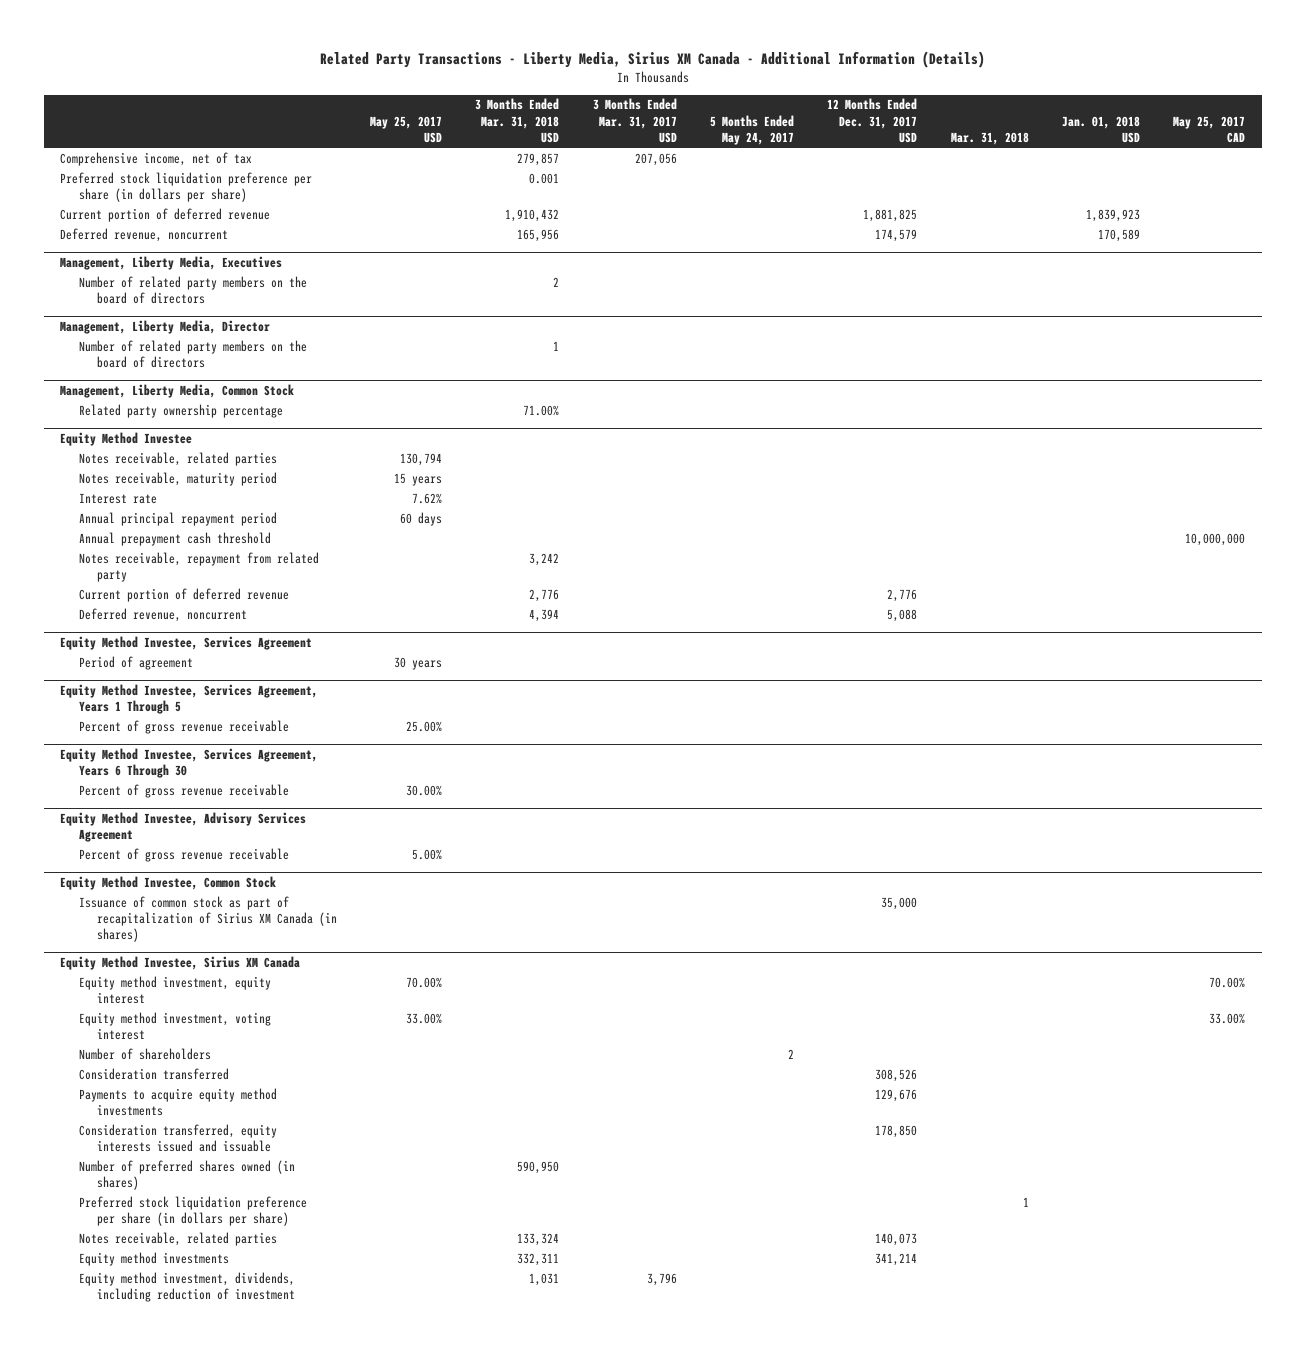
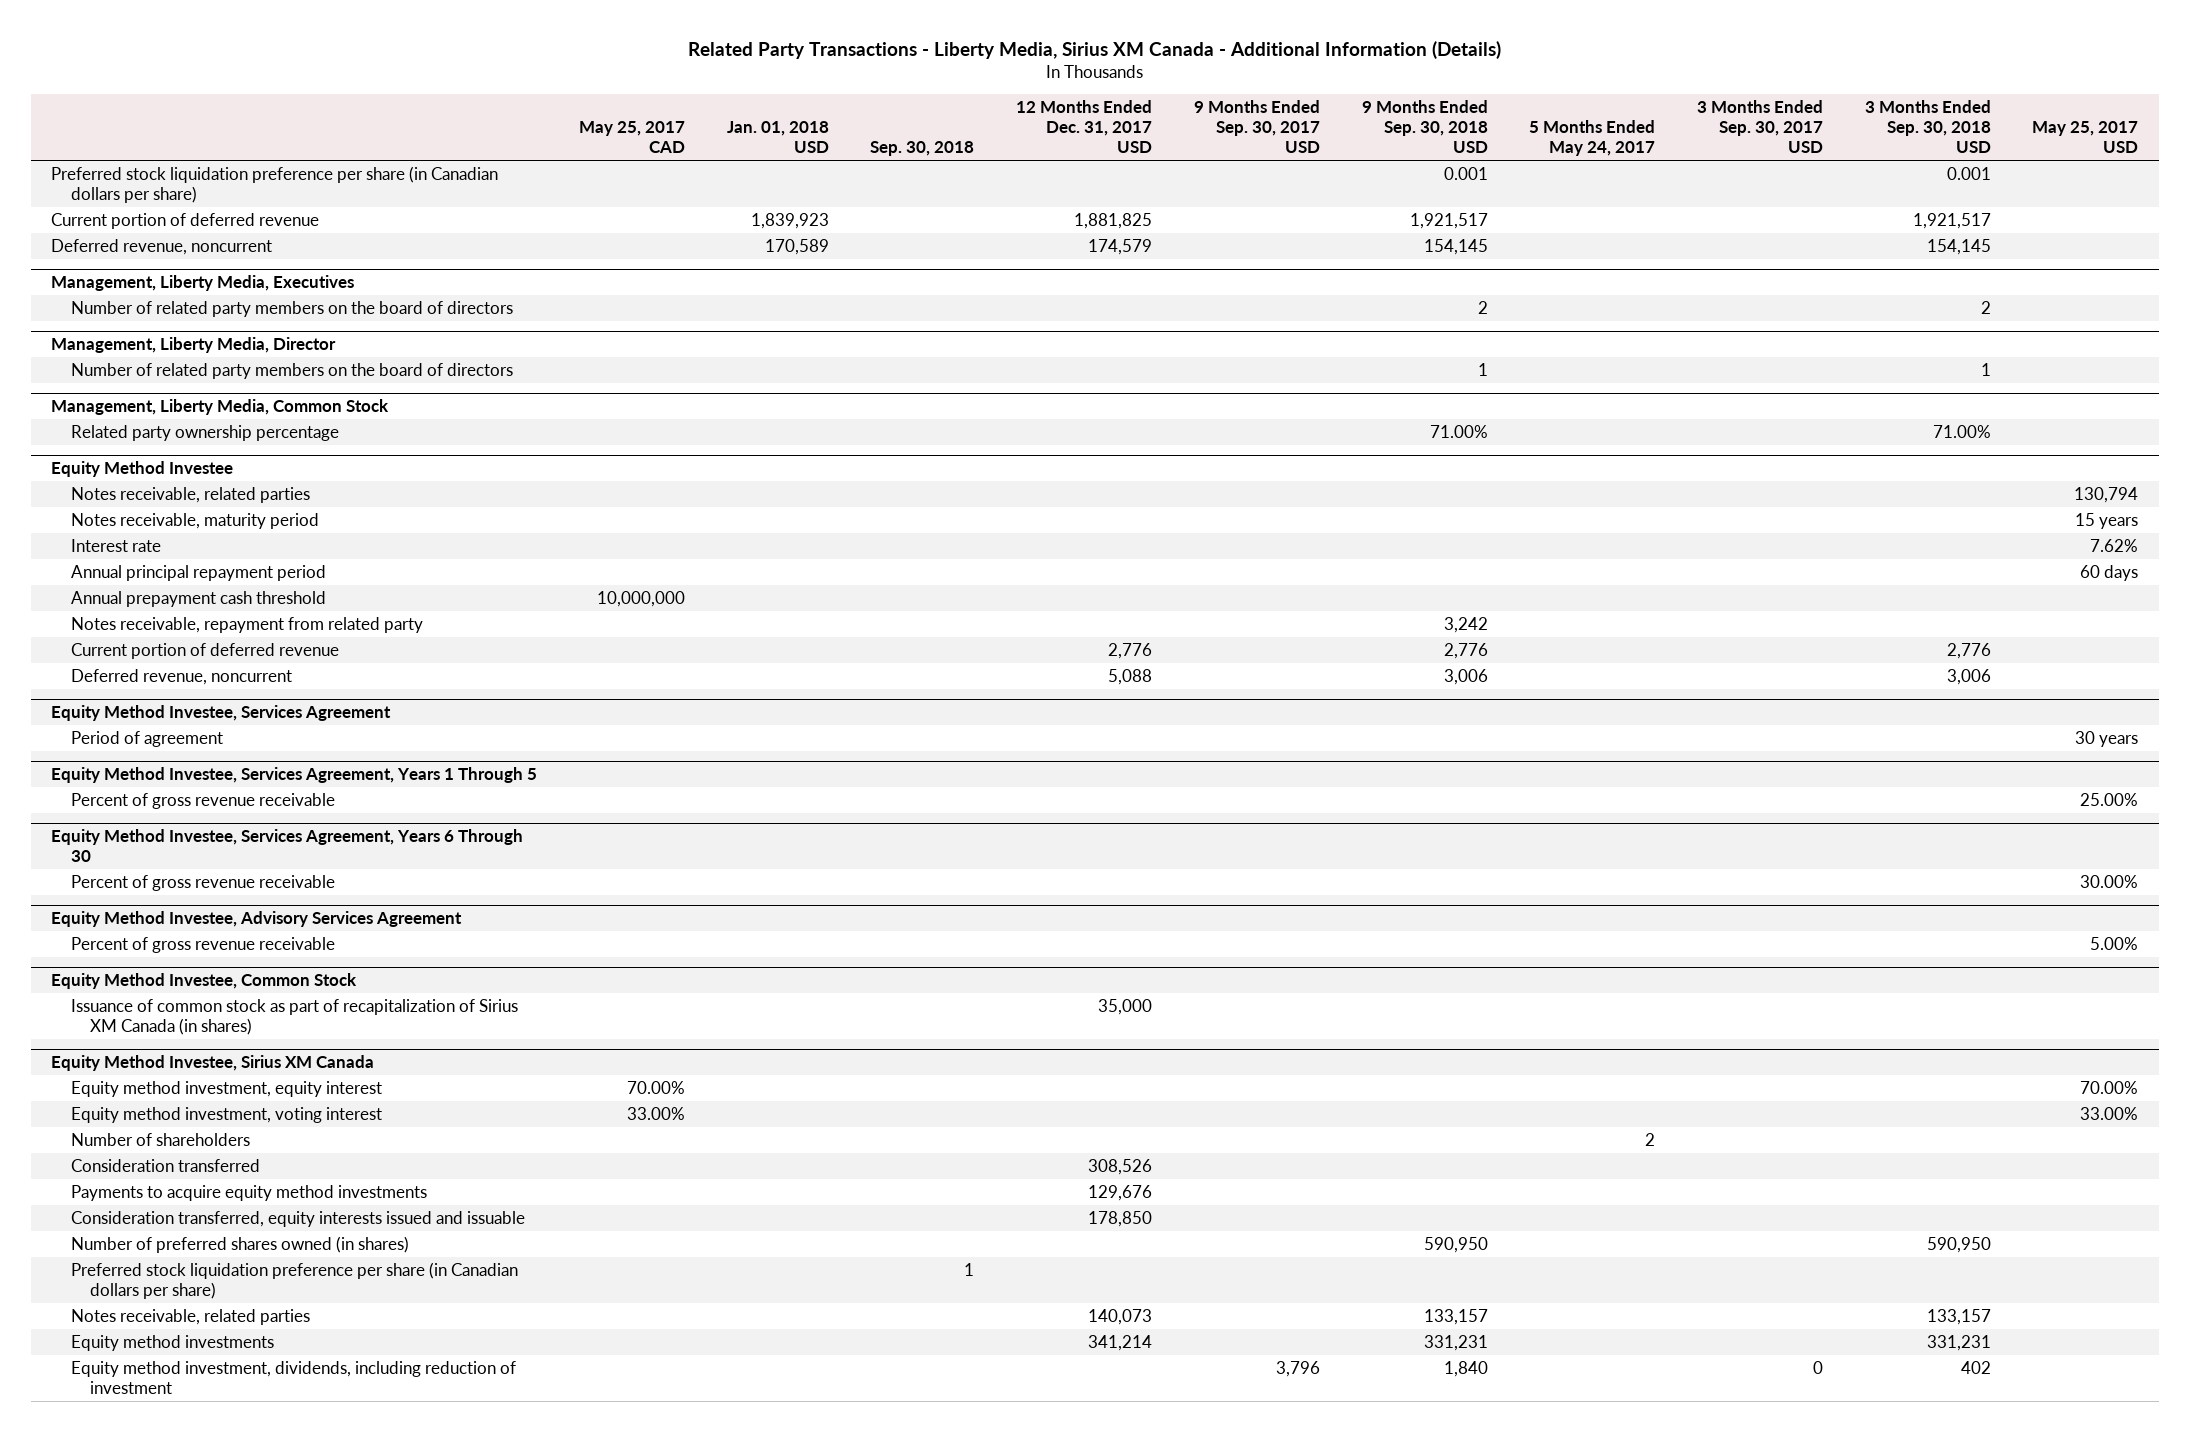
- | May 25, 2017 USD | 3 Months Ended Mar. 31, 2018 USD | 3 Months Ended Mar. 31, 2017 USD | 5 Months Ended May 24, 2017 | 12 Months Ended Dec. 31, 2017 USD | Mar. 31, 2018 | Jan. 01, 2018 USD | May 25, 2017 CAD
+ | May 25, 2017 CAD | Jan. 01, 2018 USD | Sep. 30, 2018 | 12 Months Ended Dec. 31, 2017 USD | 9 Months Ended Sep. 30, 2017 USD | 9 Months Ended Sep. 30, 2018 USD | 5 Months Ended May 24, 2017 | 3 Months Ended Sep. 30, 2017 USD | 3 Months Ended Sep. 30, 2018 USD | May 25, 2017 USD
- Comprehensive income, net of tax | | 279,857 | 207,056 | | | | |
- Preferred stock liquidation preference per share (in dollars per share) | | 0.001 | | | | | |
+ Preferred stock liquidation preference per share (in Canadian dollars per share) | | | | | | 0.001 | | | 0.001 |
@ Equity Method Investee, Sirius XM Canada
- Preferred stock liquidation preference per share (in dollars per share) | | | | | | 1 | |
+ Preferred stock liquidation preference per share (in Canadian dollars per share) | | | 1 | | | | | | |

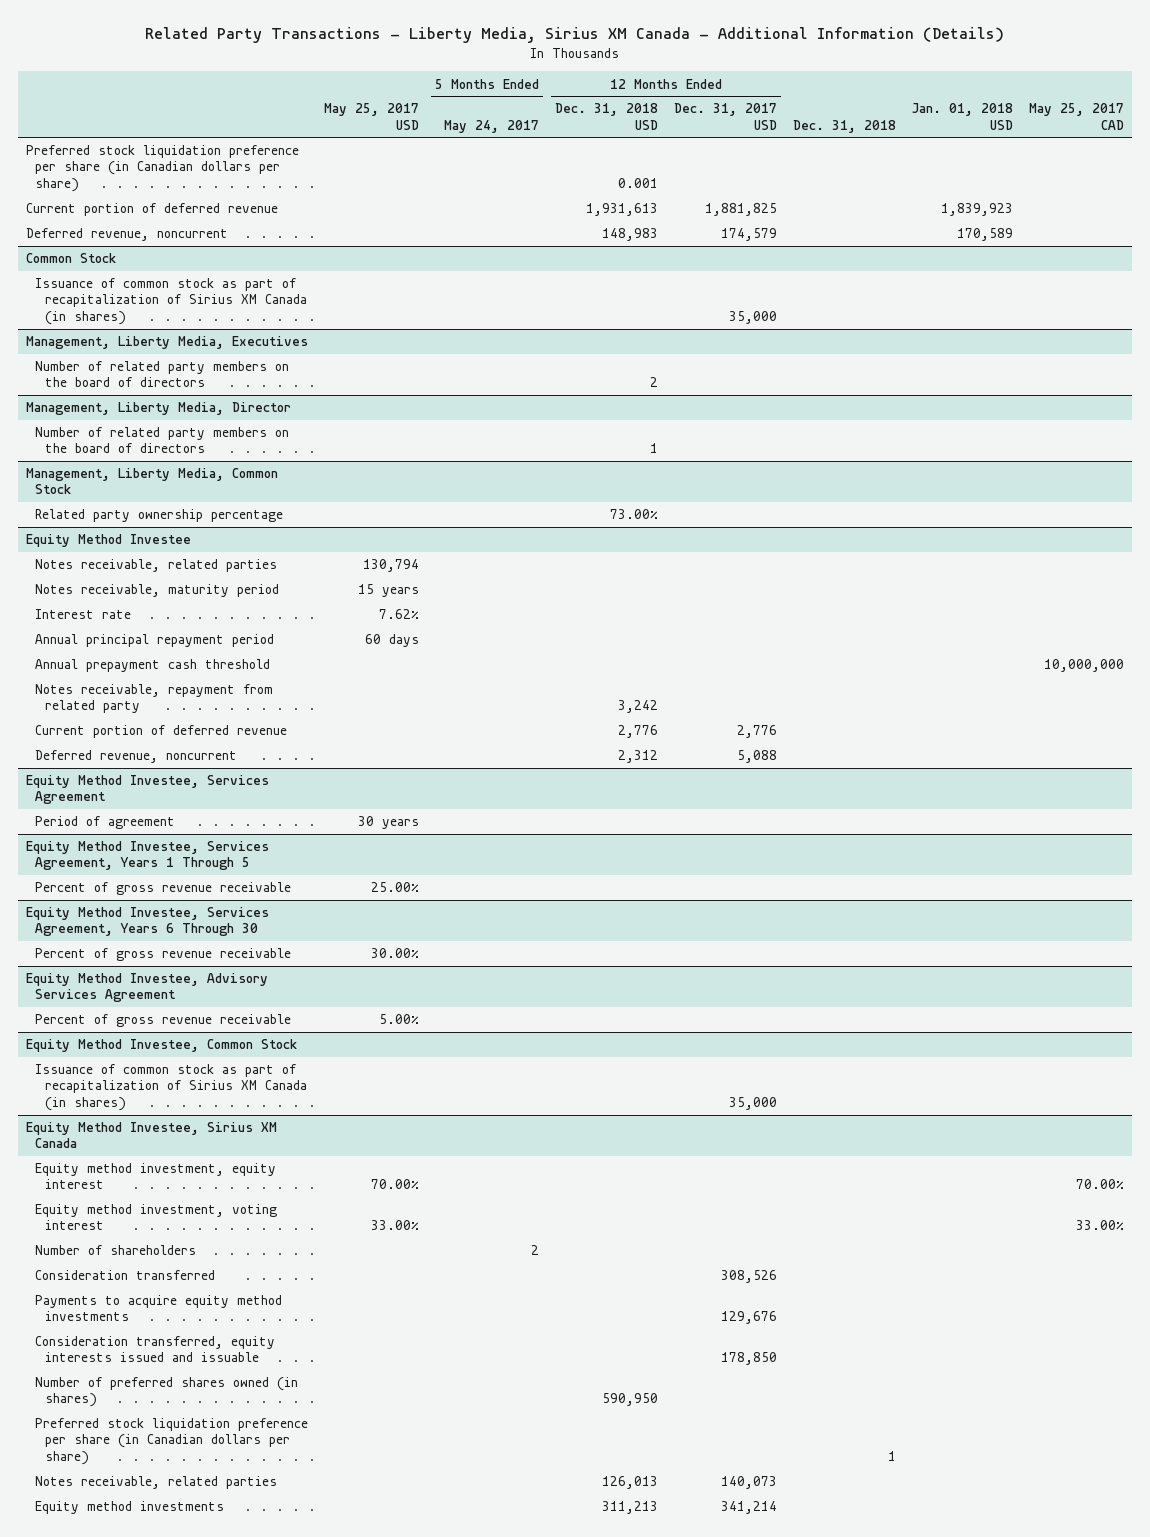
- | May 25, 2017 CAD | Jan. 01, 2018 USD | Sep. 30, 2018 | 12 Months Ended Dec. 31, 2017 USD | 9 Months Ended Sep. 30, 2017 USD | 9 Months Ended Sep. 30, 2018 USD | 5 Months Ended May 24, 2017 | 3 Months Ended Sep. 30, 2017 USD | 3 Months Ended Sep. 30, 2018 USD | May 25, 2017 USD
+ | May 25, 2017 USD | 5 Months Ended May 24, 2017 | 12 Months Ended Dec. 31, 2018 USD | 12 Months Ended Dec. 31, 2017 USD | Dec. 31, 2018 | Jan. 01, 2018 USD | May 25, 2017 CAD
+ Common Stock
+ Issuance of common stock as part of recapitalization of Sirius XM Canada (in shares) | | | | 35,000 | | |
@ Equity Method Investee, Sirius XM Canada
- Equity method investment, dividends, including reduction of investment | | | | | 3,796 | 1,840 | | 0 | 402 |

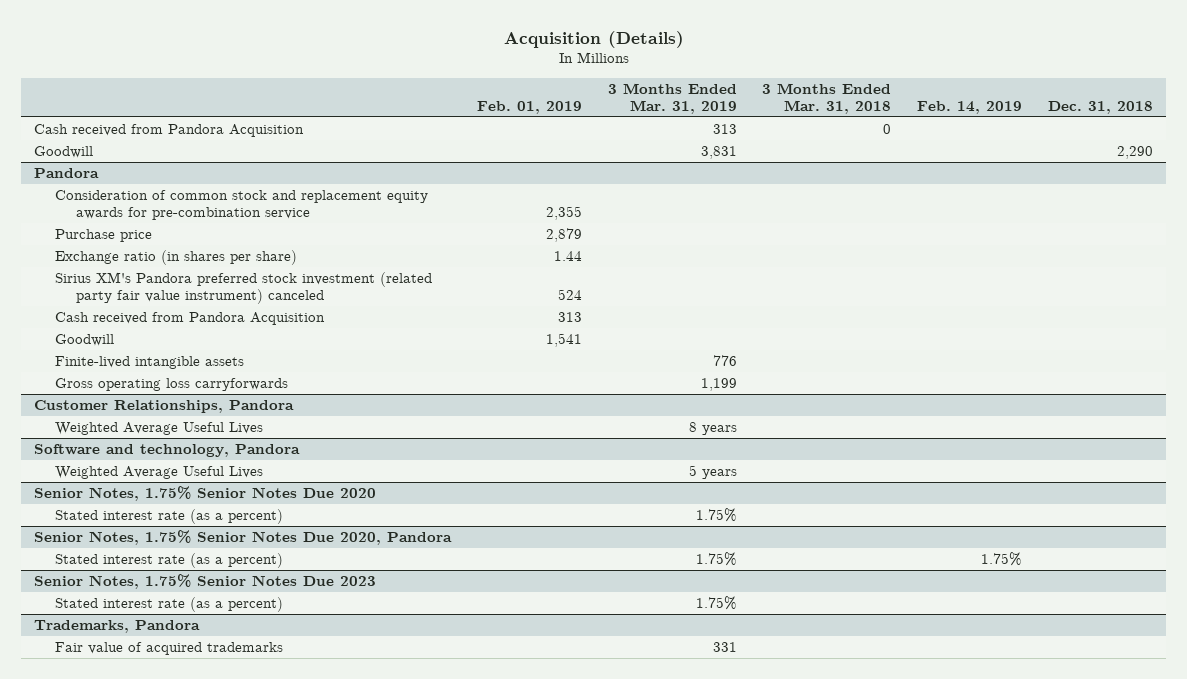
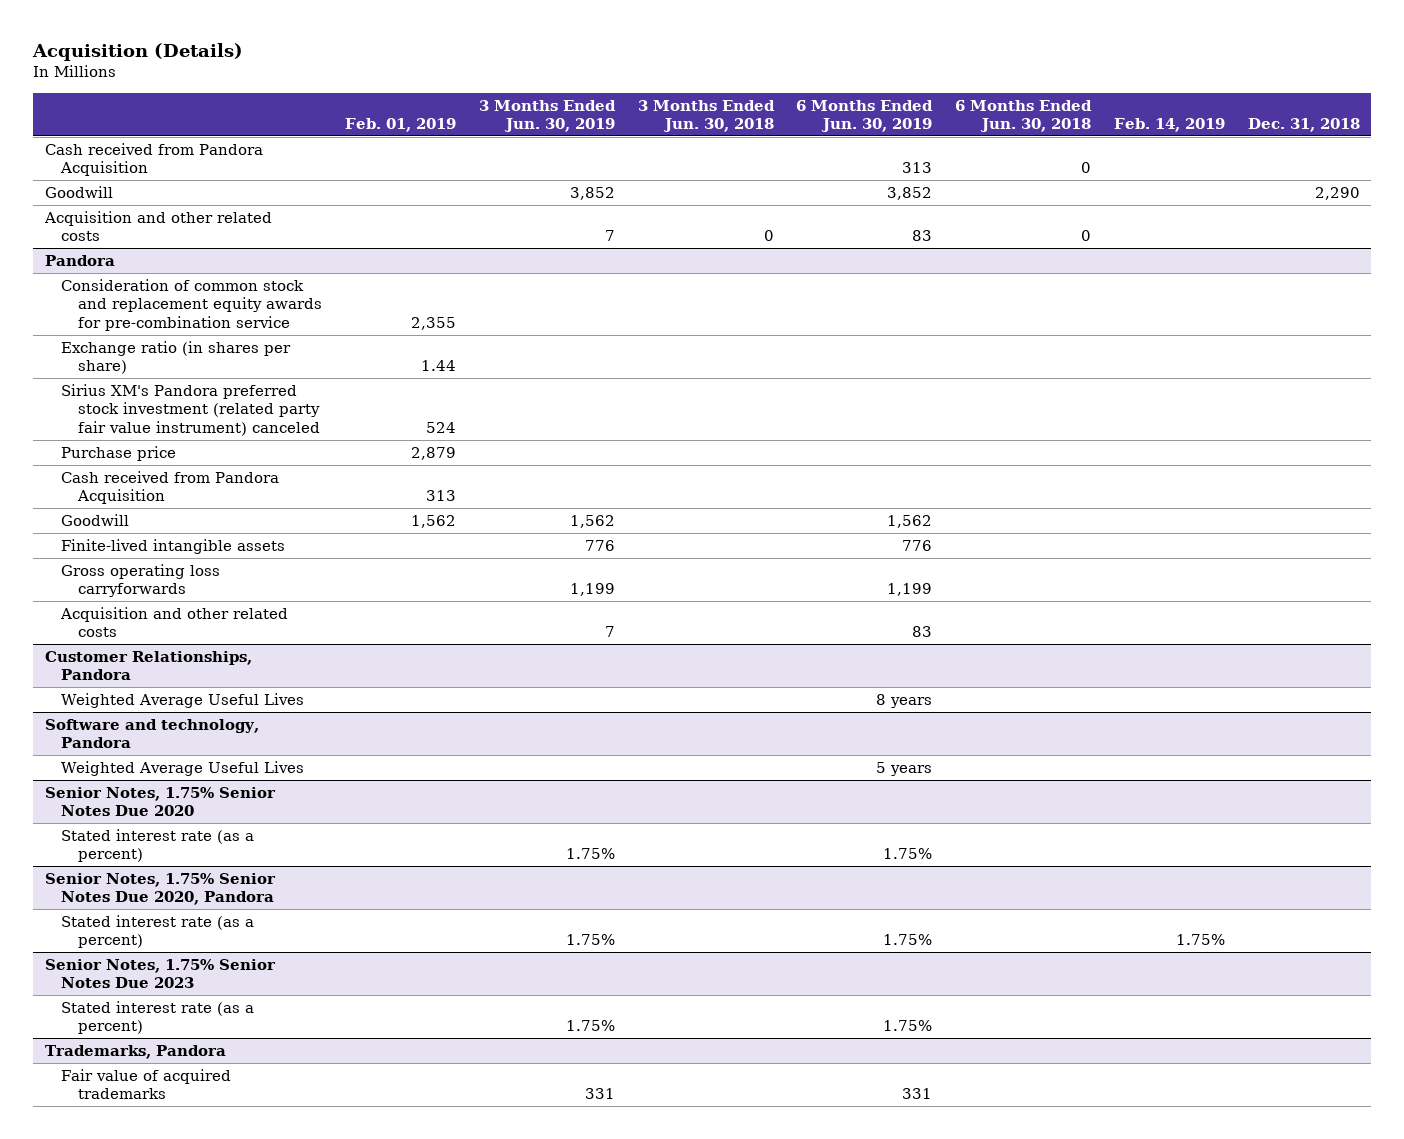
- | Feb. 01, 2019 | 3 Months Ended Mar. 31, 2019 | 3 Months Ended Mar. 31, 2018 | Feb. 14, 2019 | Dec. 31, 2018
+ | Feb. 01, 2019 | 3 Months Ended Jun. 30, 2019 | 3 Months Ended Jun. 30, 2018 | 6 Months Ended Jun. 30, 2019 | 6 Months Ended Jun. 30, 2018 | Feb. 14, 2019 | Dec. 31, 2018
+ Acquisition and other related costs | | 7 | 0 | 83 | 0 | |
@ Pandora
moved down: Purchase price | 2,879 | | | | | |
- Goodwill | 1,541 | | | |
+ Goodwill | 1,562 | 1,562 | | 1,562 | | |
+ Acquisition and other related costs | | 7 | | 83 | | |

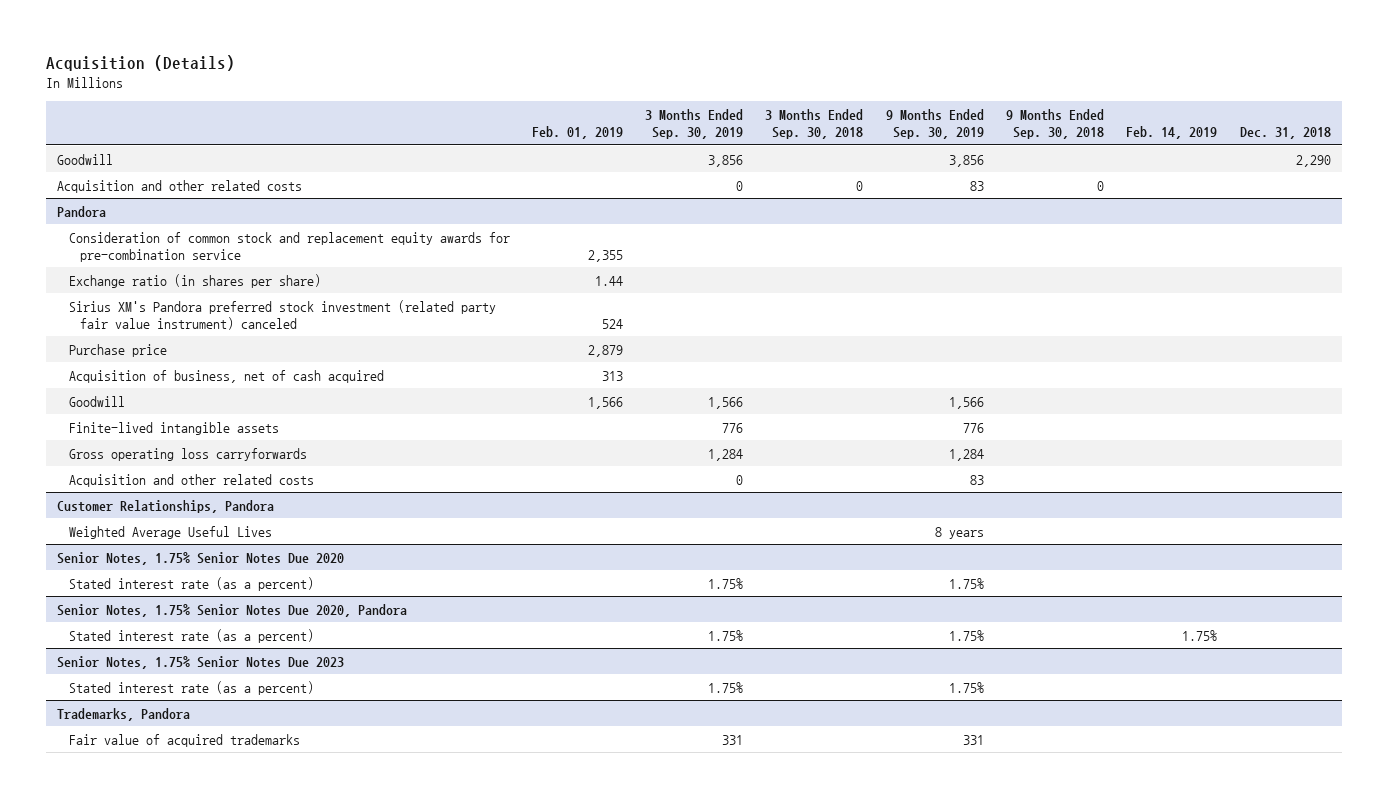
- | Feb. 01, 2019 | 3 Months Ended Jun. 30, 2019 | 3 Months Ended Jun. 30, 2018 | 6 Months Ended Jun. 30, 2019 | 6 Months Ended Jun. 30, 2018 | Feb. 14, 2019 | Dec. 31, 2018
+ | Feb. 01, 2019 | 3 Months Ended Sep. 30, 2019 | 3 Months Ended Sep. 30, 2018 | 9 Months Ended Sep. 30, 2019 | 9 Months Ended Sep. 30, 2018 | Feb. 14, 2019 | Dec. 31, 2018
- Cash received from Pandora Acquisition | | | | 313 | 0 | |
@ Pandora
- Cash received from Pandora Acquisition | 313 | | | | | |
- Goodwill | 1,562 | 1,562 | | 1,562 | | |
+ Acquisition of business, net of cash acquired | 313 | | | | | |
+ Goodwill | 1,566 | 1,566 | | 1,566 | | |
- Software and technology, Pandora
- Weighted Average Useful Lives | | | | 5 years | | |

